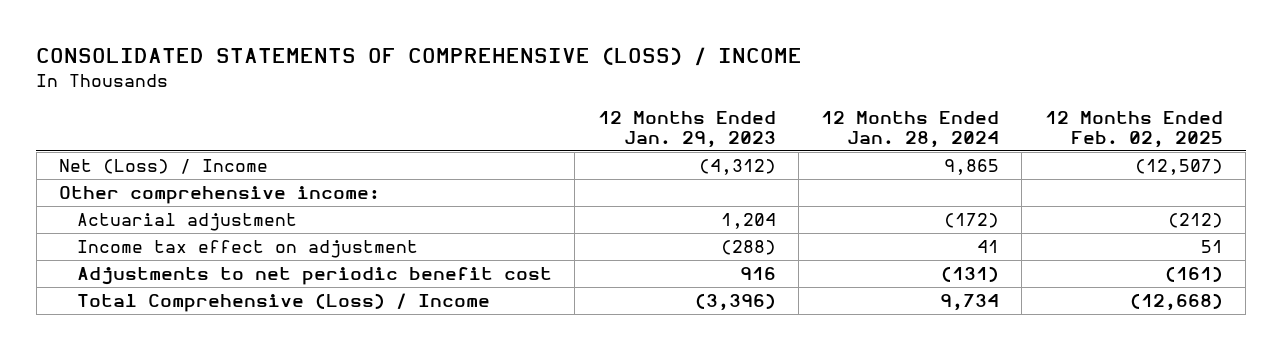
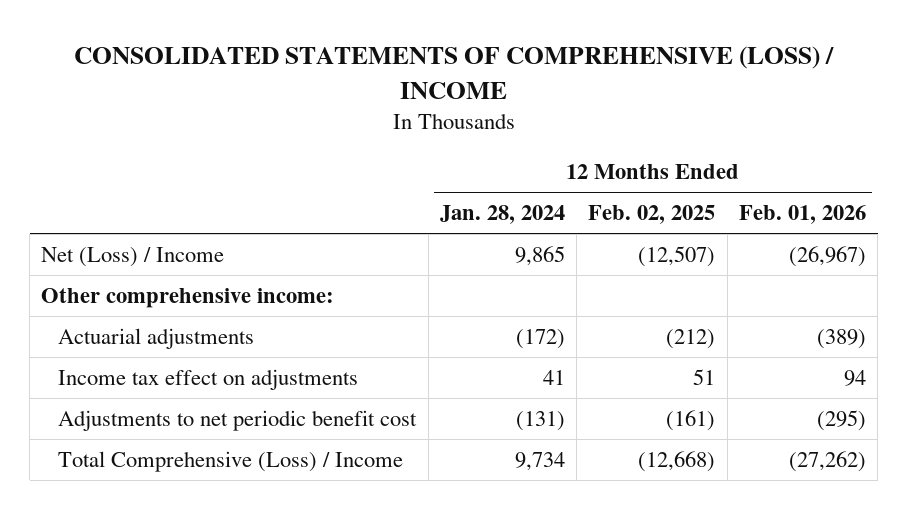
- | 12 Months Ended Jan. 29, 2023 | 12 Months Ended Jan. 28, 2024 | 12 Months Ended Feb. 02, 2025
+ | 12 Months Ended Jan. 28, 2024 | 12 Months Ended Feb. 02, 2025 | 12 Months Ended Feb. 01, 2026
- Actuarial adjustment | 1,204 | (172) | (212)
- Income tax effect on adjustment | (288) | 41 | 51
+ Actuarial adjustments | (172) | (212) | (389)
+ Income tax effect on adjustments | 41 | 51 | 94

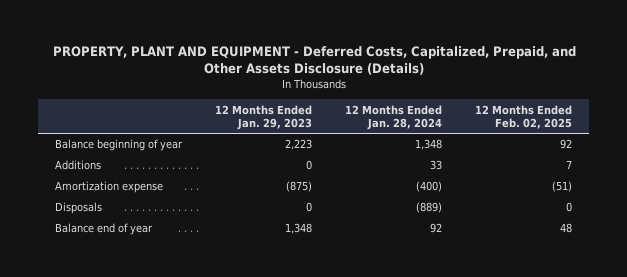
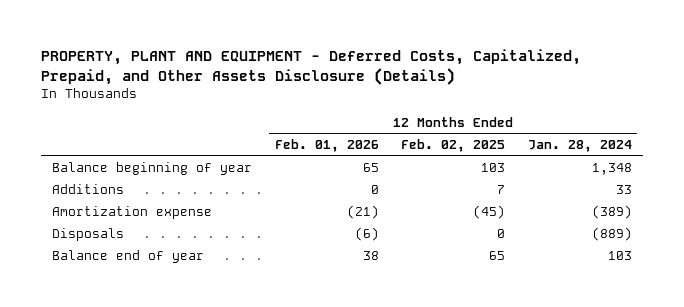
- | 12 Months Ended Jan. 29, 2023 | 12 Months Ended Jan. 28, 2024 | 12 Months Ended Feb. 02, 2025
+ | 12 Months Ended Feb. 01, 2026 | 12 Months Ended Feb. 02, 2025 | 12 Months Ended Jan. 28, 2024
- Balance beginning of year | 2,223 | 1,348 | 92
+ Balance beginning of year | 65 | 103 | 1,348
- Amortization expense | (875) | (400) | (51)
+ Amortization expense | (21) | (45) | (389)
- Balance end of year | 1,348 | 92 | 48
+ Balance end of year | 38 | 65 | 103

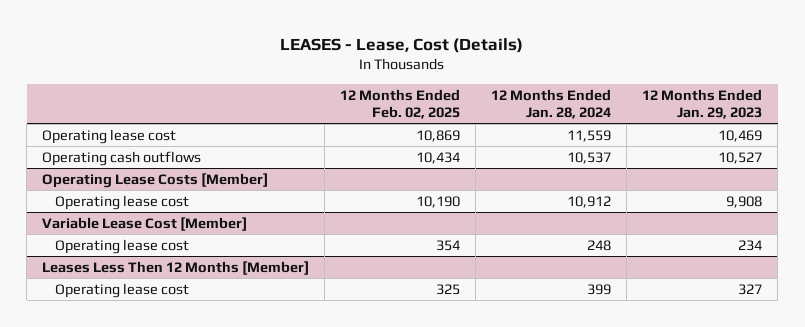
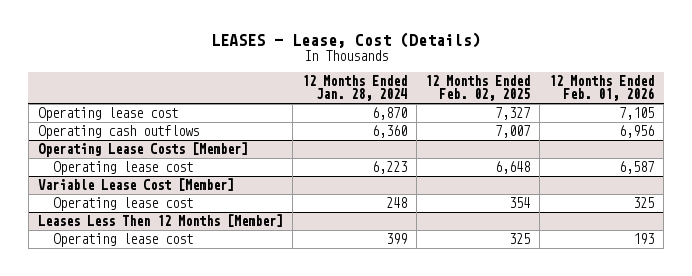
- | 12 Months Ended Feb. 02, 2025 | 12 Months Ended Jan. 28, 2024 | 12 Months Ended Jan. 29, 2023
+ | 12 Months Ended Jan. 28, 2024 | 12 Months Ended Feb. 02, 2025 | 12 Months Ended Feb. 01, 2026
- Operating lease cost | 10,869 | 11,559 | 10,469
- Operating cash outflows | 10,434 | 10,537 | 10,527
+ Operating lease cost | 6,870 | 7,327 | 7,105
+ Operating cash outflows | 6,360 | 7,007 | 6,956
@ Operating Lease Costs [Member]
- Operating lease cost | 10,190 | 10,912 | 9,908
+ Operating lease cost | 6,223 | 6,648 | 6,587

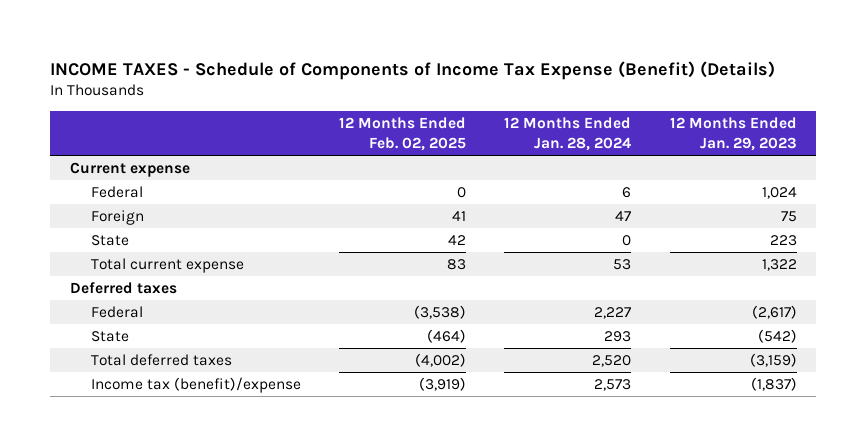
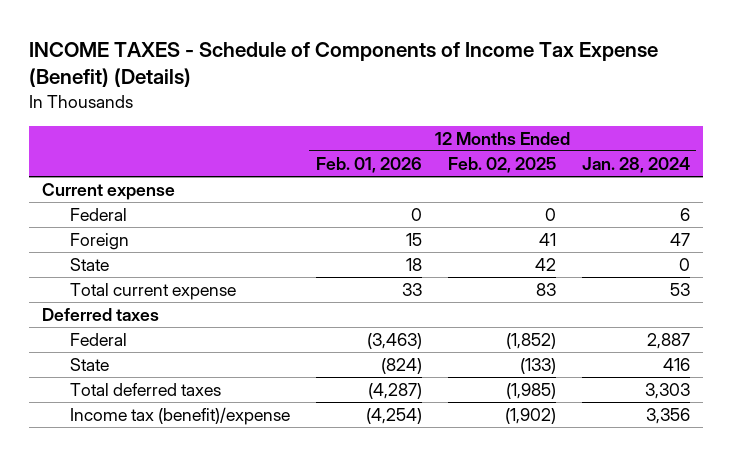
- | 12 Months Ended Feb. 02, 2025 | 12 Months Ended Jan. 28, 2024 | 12 Months Ended Jan. 29, 2023
+ | 12 Months Ended Feb. 01, 2026 | 12 Months Ended Feb. 02, 2025 | 12 Months Ended Jan. 28, 2024
- Federal | (3,538) | 2,227 | (2,617)
- State | (464) | 293 | (542)
- Total deferred taxes | (4,002) | 2,520 | (3,159)
- Income tax (benefit)/expense | (3,919) | 2,573 | (1,837)
+ Federal | (3,463) | (1,852) | 2,887
+ State | (824) | (133) | 416
+ Total deferred taxes | (4,287) | (1,985) | 3,303
+ Income tax (benefit)/expense | (4,254) | (1,902) | 3,356

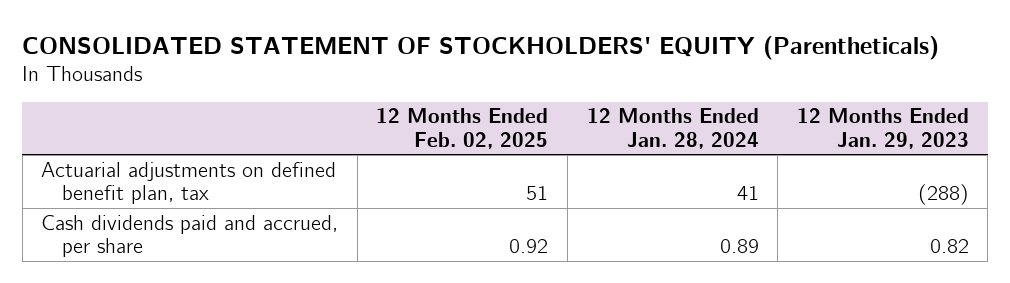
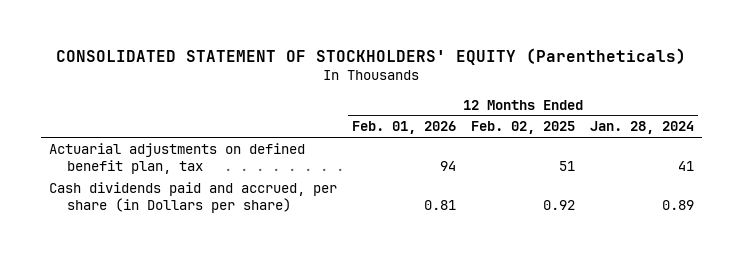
- | 12 Months Ended Feb. 02, 2025 | 12 Months Ended Jan. 28, 2024 | 12 Months Ended Jan. 29, 2023
+ | 12 Months Ended Feb. 01, 2026 | 12 Months Ended Feb. 02, 2025 | 12 Months Ended Jan. 28, 2024
- Cash dividends paid and accrued, per share | 0.92 | 0.89 | 0.82
+ Cash dividends paid and accrued, per share (in Dollars per share) | 0.81 | 0.92 | 0.89

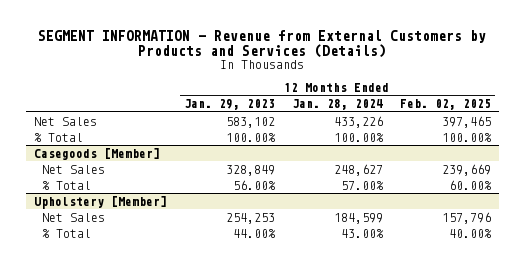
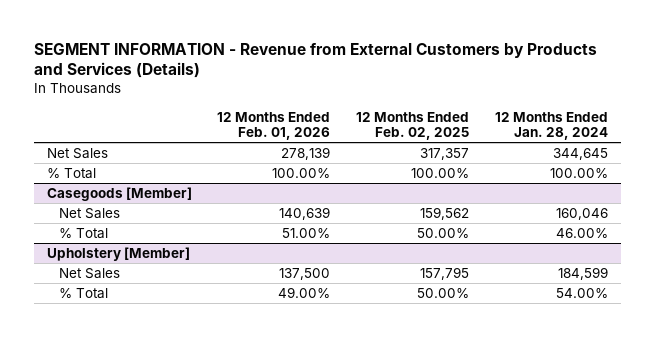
- | 12 Months Ended Jan. 29, 2023 | 12 Months Ended Jan. 28, 2024 | 12 Months Ended Feb. 02, 2025
+ | 12 Months Ended Feb. 01, 2026 | 12 Months Ended Feb. 02, 2025 | 12 Months Ended Jan. 28, 2024
- Net Sales | 583,102 | 433,226 | 397,465
+ Net Sales | 278,139 | 317,357 | 344,645
@ Casegoods [Member]
- Net Sales | 328,849 | 248,627 | 239,669
- % Total | 56.00% | 57.00% | 60.00%
+ Net Sales | 140,639 | 159,562 | 160,046
+ % Total | 51.00% | 50.00% | 46.00%
@ Upholstery [Member]
- Net Sales | 254,253 | 184,599 | 157,796
- % Total | 44.00% | 43.00% | 40.00%
+ Net Sales | 137,500 | 157,795 | 184,599
+ % Total | 49.00% | 50.00% | 54.00%

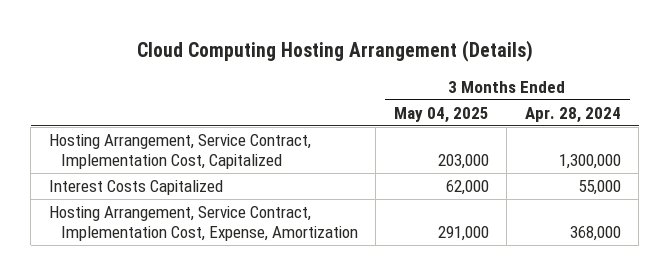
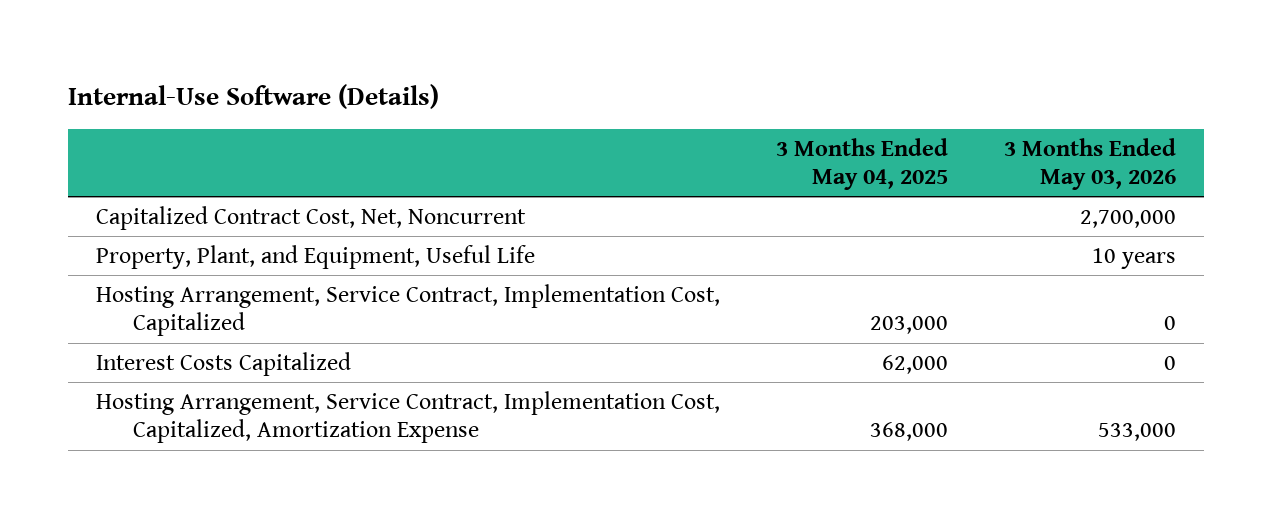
- Cloud Computing Hosting Arrangement (Details)
+ Internal-Use Software (Details)
- | 3 Months Ended May 04, 2025 | 3 Months Ended Apr. 28, 2024
+ | 3 Months Ended May 04, 2025 | 3 Months Ended May 03, 2026
+ Capitalized Contract Cost, Net, Noncurrent | | 2,700,000
+ Property, Plant, and Equipment, Useful Life | | 10 years
- Hosting Arrangement, Service Contract, Implementation Cost, Expense, Amortization | 291,000 | 368,000
+ Hosting Arrangement, Service Contract, Implementation Cost, Capitalized, Amortization Expense | 368,000 | 533,000

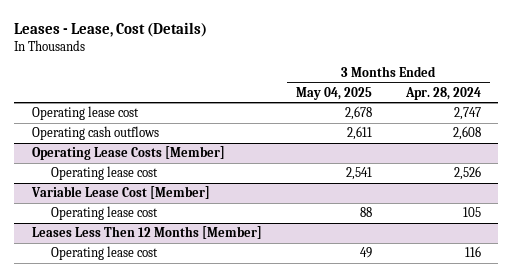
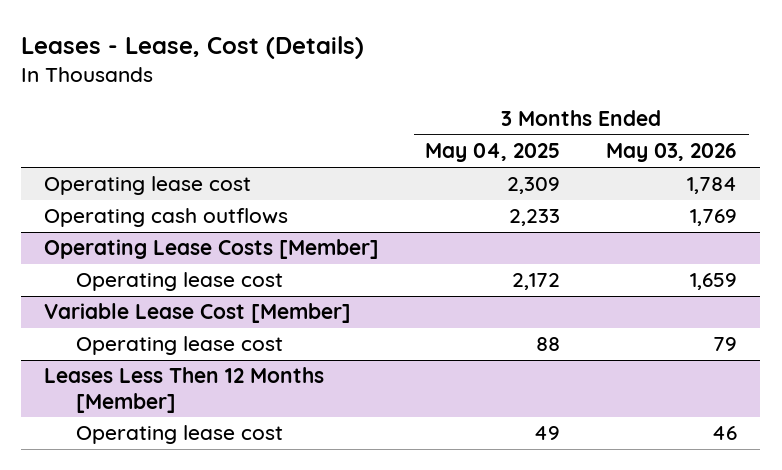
- | 3 Months Ended May 04, 2025 | 3 Months Ended Apr. 28, 2024
+ | 3 Months Ended May 04, 2025 | 3 Months Ended May 03, 2026
- Operating lease cost | 2,678 | 2,747
- Operating cash outflows | 2,611 | 2,608
+ Operating lease cost | 2,309 | 1,784
+ Operating cash outflows | 2,233 | 1,769
@ Operating Lease Costs [Member]
- Operating lease cost | 2,541 | 2,526
+ Operating lease cost | 2,172 | 1,659

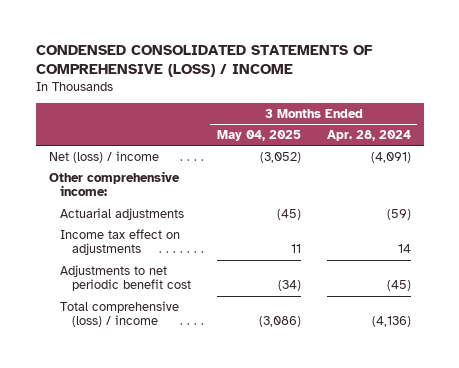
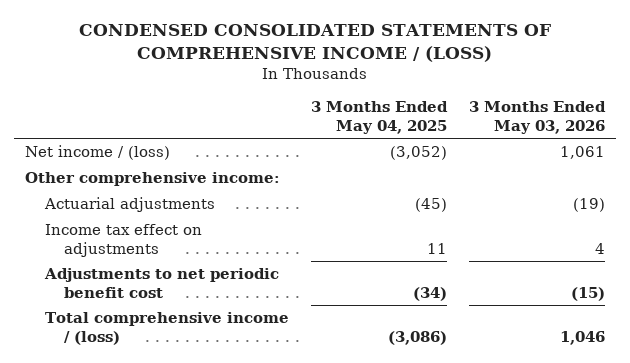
- CONDENSED CONSOLIDATED STATEMENTS OF COMPREHENSIVE (LOSS) / INCOME
+ CONDENSED CONSOLIDATED STATEMENTS OF COMPREHENSIVE INCOME / (LOSS)
- | 3 Months Ended May 04, 2025 | 3 Months Ended Apr. 28, 2024
+ | 3 Months Ended May 04, 2025 | 3 Months Ended May 03, 2026
- Net (loss) / income | (3,052) | (4,091)
+ Net income / (loss) | (3,052) | 1,061
- Total comprehensive (loss) / income | (3,086) | (4,136)
+ Total comprehensive income / (loss) | (3,086) | 1,046

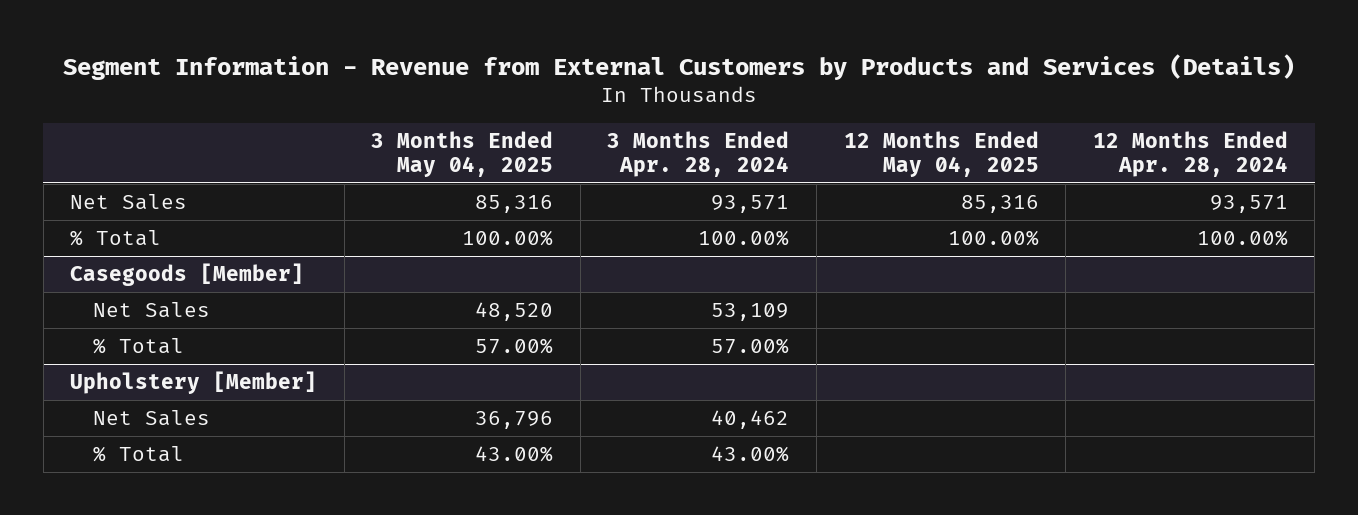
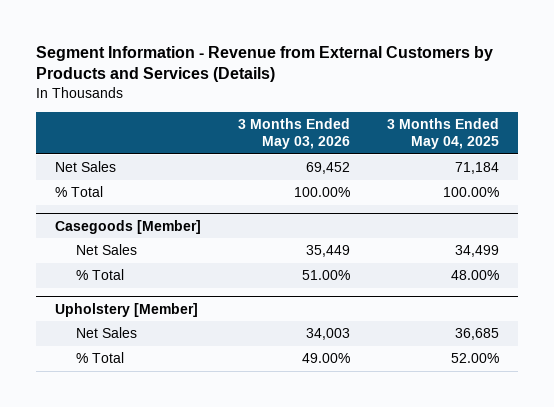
- | 3 Months Ended May 04, 2025 | 3 Months Ended Apr. 28, 2024 | 12 Months Ended May 04, 2025 | 12 Months Ended Apr. 28, 2024
+ | 3 Months Ended May 03, 2026 | 3 Months Ended May 04, 2025
- Net Sales | 85,316 | 93,571 | 85,316 | 93,571
+ Net Sales | 69,452 | 71,184
@ Casegoods [Member]
- Net Sales | 48,520 | 53,109 | |
- % Total | 57.00% | 57.00% | |
+ Net Sales | 35,449 | 34,499
+ % Total | 51.00% | 48.00%
@ Upholstery [Member]
- Net Sales | 36,796 | 40,462 | |
- % Total | 43.00% | 43.00% | |
+ Net Sales | 34,003 | 36,685
+ % Total | 49.00% | 52.00%

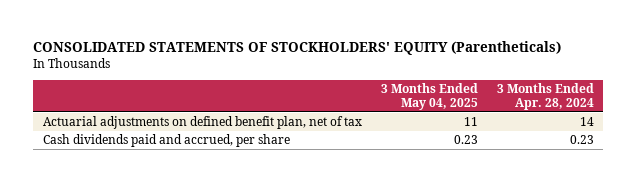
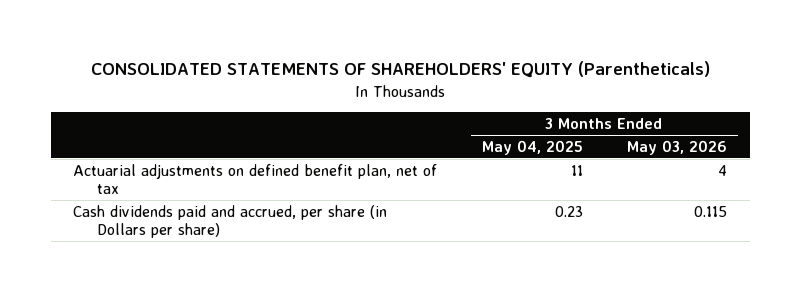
- CONSOLIDATED STATEMENTS OF STOCKHOLDERS' EQUITY (Parentheticals)
+ CONSOLIDATED STATEMENTS OF SHAREHOLDERS' EQUITY (Parentheticals)
- | 3 Months Ended May 04, 2025 | 3 Months Ended Apr. 28, 2024
+ | 3 Months Ended May 04, 2025 | 3 Months Ended May 03, 2026
- Cash dividends paid and accrued, per share | 0.23 | 0.23
+ Cash dividends paid and accrued, per share (in Dollars per share) | 0.23 | 0.115

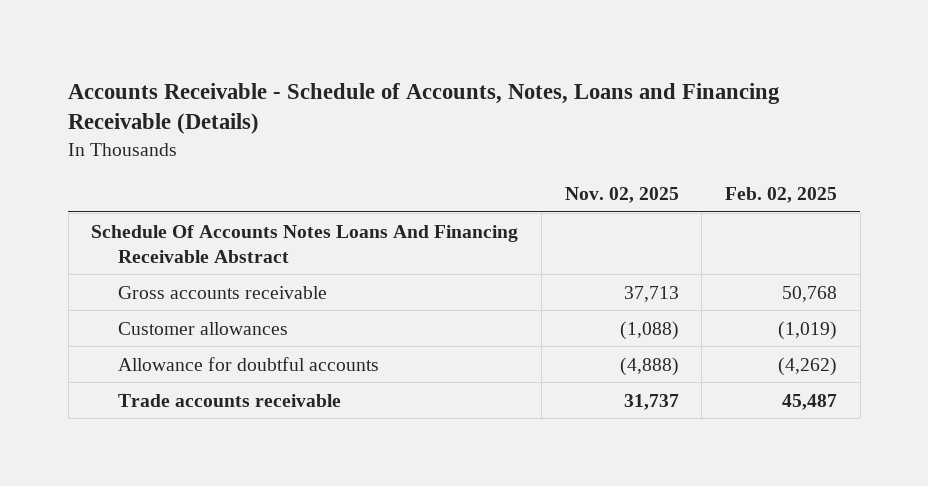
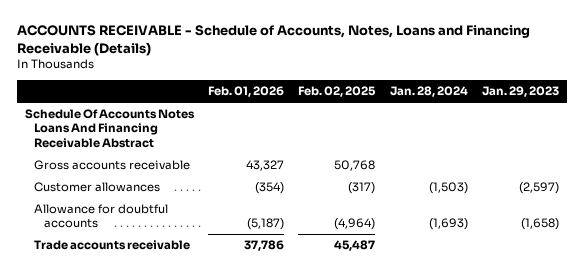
- Accounts Receivable - Schedule of Accounts, Notes, Loans and Financing Receivable (Details)
+ ACCOUNTS RECEIVABLE - Schedule of Accounts, Notes, Loans and Financing Receivable (Details)
- | Nov. 02, 2025 | Feb. 02, 2025
+ | Feb. 01, 2026 | Feb. 02, 2025 | Jan. 28, 2024 | Jan. 29, 2023
- Customer allowances | (1,088) | (1,019)
- Allowance for doubtful accounts | (4,888) | (4,262)
+ Customer allowances | (354) | (317) | (1,503) | (2,597)
+ Allowance for doubtful accounts | (5,187) | (4,964) | (1,693) | (1,658)

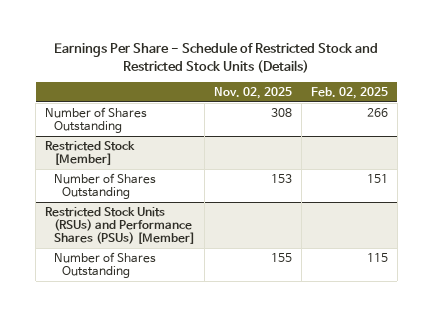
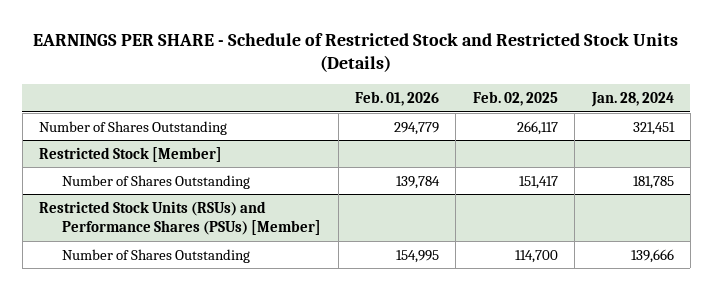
- Earnings Per Share - Schedule of Restricted Stock and Restricted Stock Units (Details)
+ EARNINGS PER SHARE - Schedule of Restricted Stock and Restricted Stock Units (Details)
- | Nov. 02, 2025 | Feb. 02, 2025
+ | Feb. 01, 2026 | Feb. 02, 2025 | Jan. 28, 2024
- Number of Shares Outstanding | 308 | 266
+ Number of Shares Outstanding | 294,779 | 266,117 | 321,451
@ Restricted Stock [Member]
- Number of Shares Outstanding | 153 | 151
+ Number of Shares Outstanding | 139,784 | 151,417 | 181,785
@ Restricted Stock Units (RSUs) and Performance Shares (PSUs) [Member]
- Number of Shares Outstanding | 155 | 115
+ Number of Shares Outstanding | 154,995 | 114,700 | 139,666

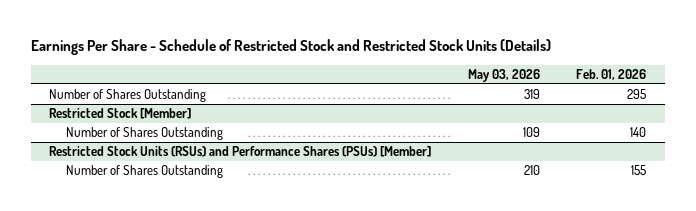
- EARNINGS PER SHARE - Schedule of Restricted Stock and Restricted Stock Units (Details)
+ Earnings Per Share - Schedule of Restricted Stock and Restricted Stock Units (Details)
- | Feb. 01, 2026 | Feb. 02, 2025 | Jan. 28, 2024
+ | May 03, 2026 | Feb. 01, 2026
- Number of Shares Outstanding | 294,779 | 266,117 | 321,451
+ Number of Shares Outstanding | 319 | 295
@ Restricted Stock [Member]
- Number of Shares Outstanding | 139,784 | 151,417 | 181,785
+ Number of Shares Outstanding | 109 | 140
@ Restricted Stock Units (RSUs) and Performance Shares (PSUs) [Member]
- Number of Shares Outstanding | 154,995 | 114,700 | 139,666
+ Number of Shares Outstanding | 210 | 155

